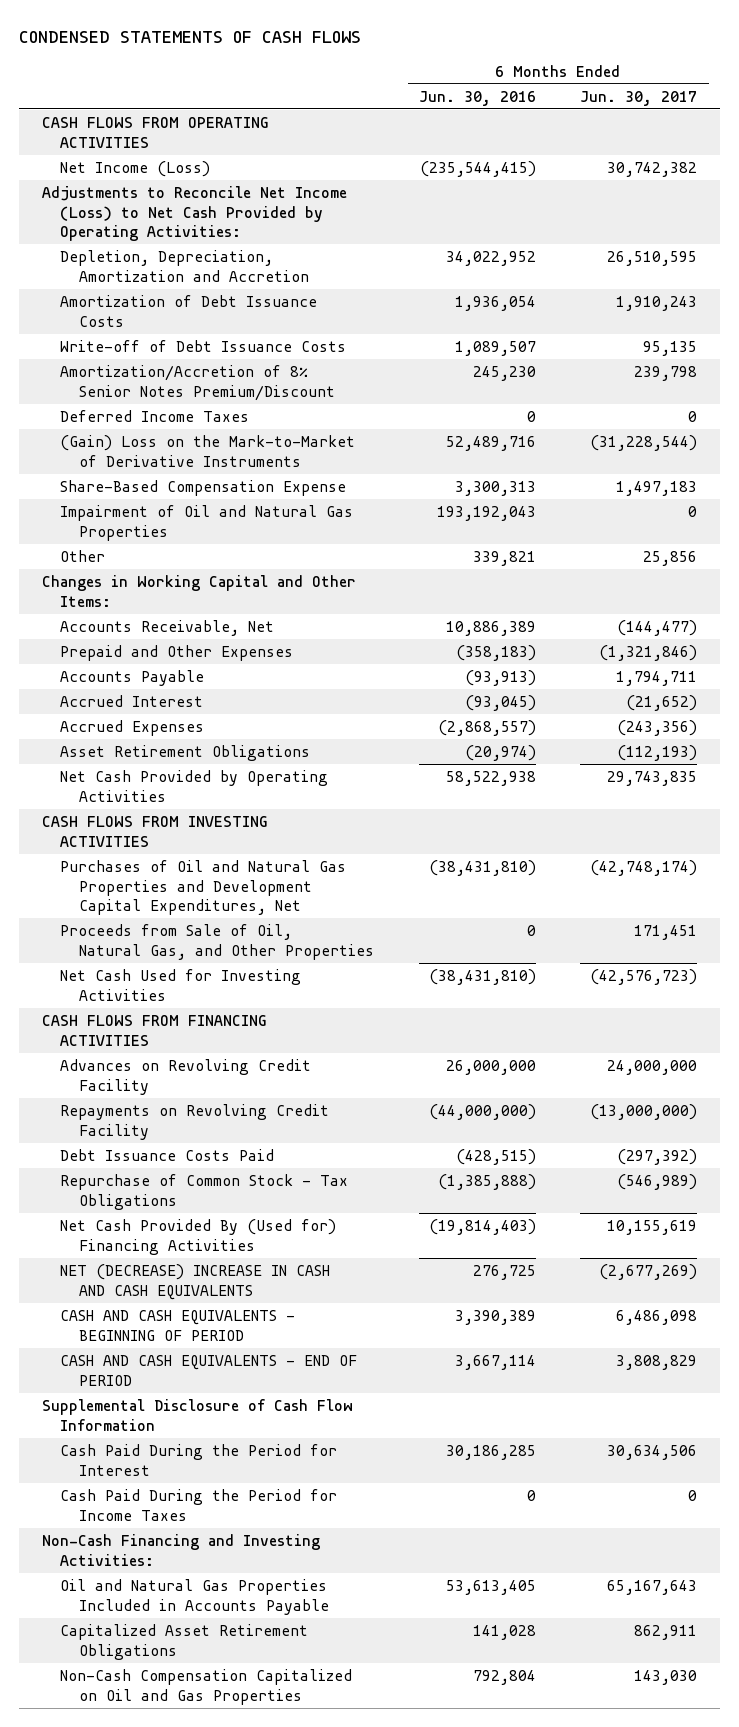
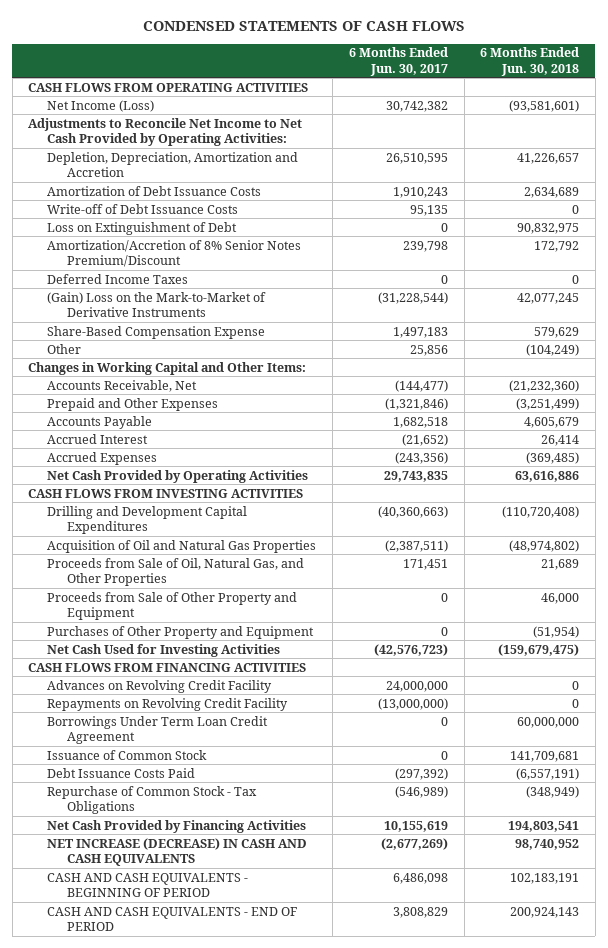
- | 6 Months Ended Jun. 30, 2016 | 6 Months Ended Jun. 30, 2017
+ | 6 Months Ended Jun. 30, 2017 | 6 Months Ended Jun. 30, 2018
- Adjustments to Reconcile Net Income (Loss) to Net Cash Provided by Operating Activities:
+ Adjustments to Reconcile Net Income to Net Cash Provided by Operating Activities:
+ Loss on Extinguishment of Debt | 0 | 90,832,975
- Impairment of Oil and Natural Gas Properties | 193,192,043 | 0
- Accounts Payable | (93,913) | 1,794,711
+ Accounts Payable | 1,682,518 | 4,605,679
- Asset Retirement Obligations | (20,974) | (112,193)
- Purchases of Oil and Natural Gas Properties and Development Capital Expenditures, Net | (38,431,810) | (42,748,174)
+ Drilling and Development Capital Expenditures | (40,360,663) | (110,720,408)
+ Acquisition of Oil and Natural Gas Properties | (2,387,511) | (48,974,802)
+ Proceeds from Sale of Other Property and Equipment | 0 | 46,000
+ Purchases of Other Property and Equipment | 0 | (51,954)
+ Borrowings Under Term Loan Credit Agreement | 0 | 60,000,000
+ Issuance of Common Stock | 0 | 141,709,681
- Net Cash Provided By (Used for) Financing Activities | (19,814,403) | 10,155,619
- NET (DECREASE) INCREASE IN CASH AND CASH EQUIVALENTS | 276,725 | (2,677,269)
+ Net Cash Provided by Financing Activities | 10,155,619 | 194,803,541
+ NET INCREASE (DECREASE) IN CASH AND CASH EQUIVALENTS | (2,677,269) | 98,740,952
- Supplemental Disclosure of Cash Flow Information
- Cash Paid During the Period for Interest | 30,186,285 | 30,634,506
- Cash Paid During the Period for Income Taxes | 0 | 0
- Non-Cash Financing and Investing Activities:
- Oil and Natural Gas Properties Included in Accounts Payable | 53,613,405 | 65,167,643
- Capitalized Asset Retirement Obligations | 141,028 | 862,911
- Non-Cash Compensation Capitalized on Oil and Gas Properties | 792,804 | 143,030

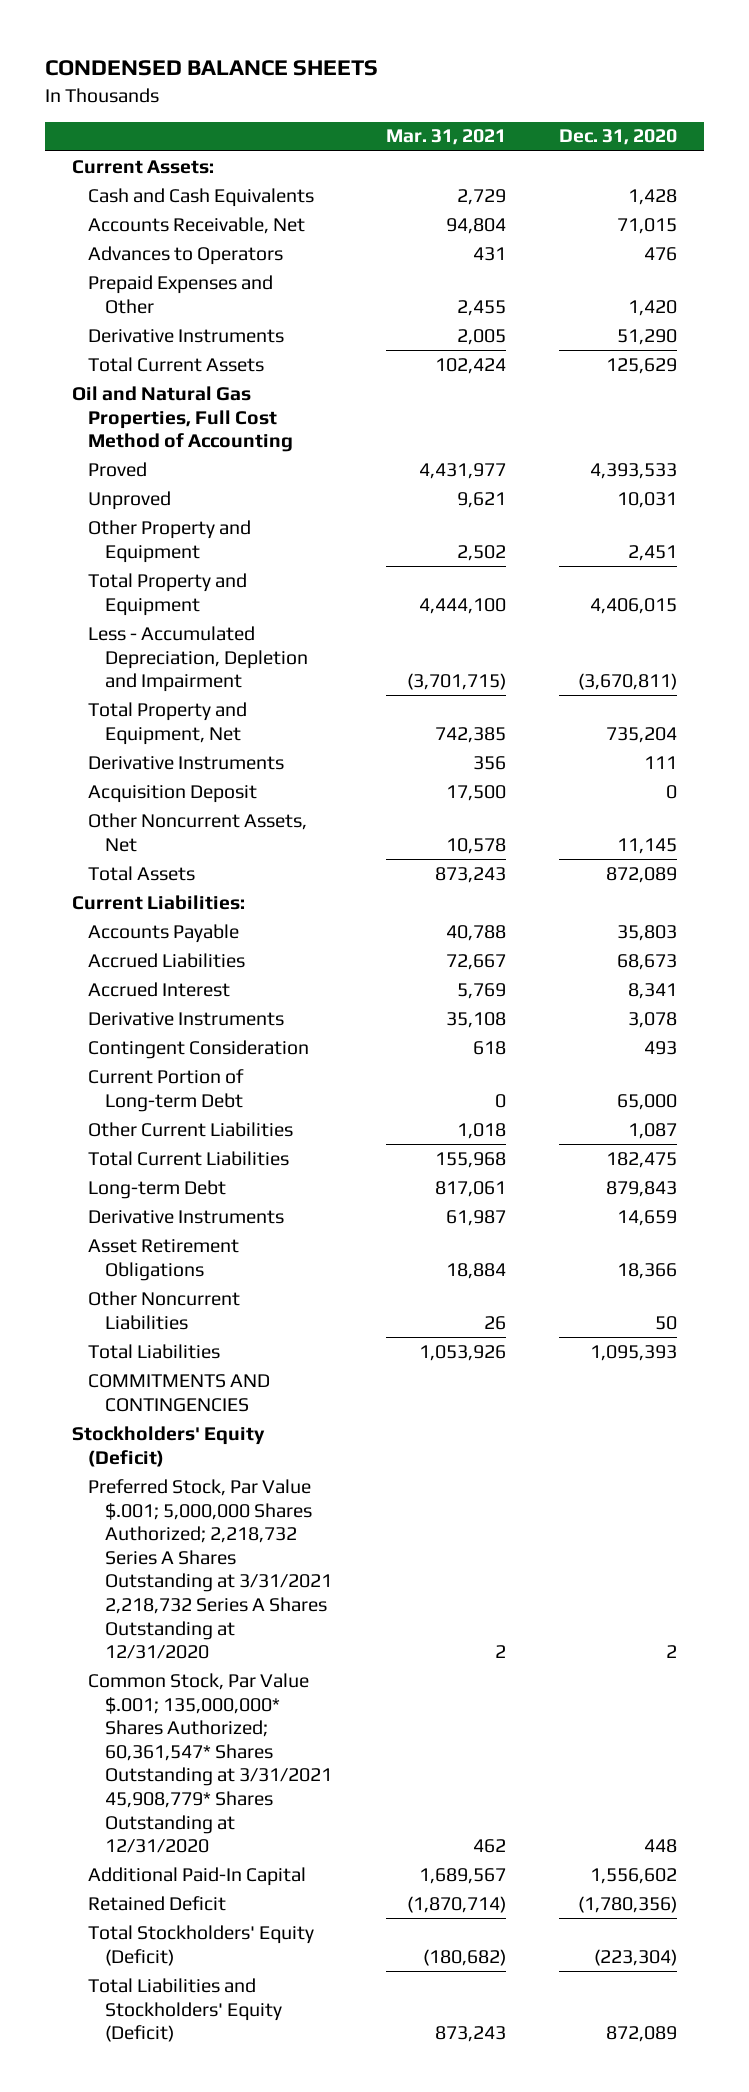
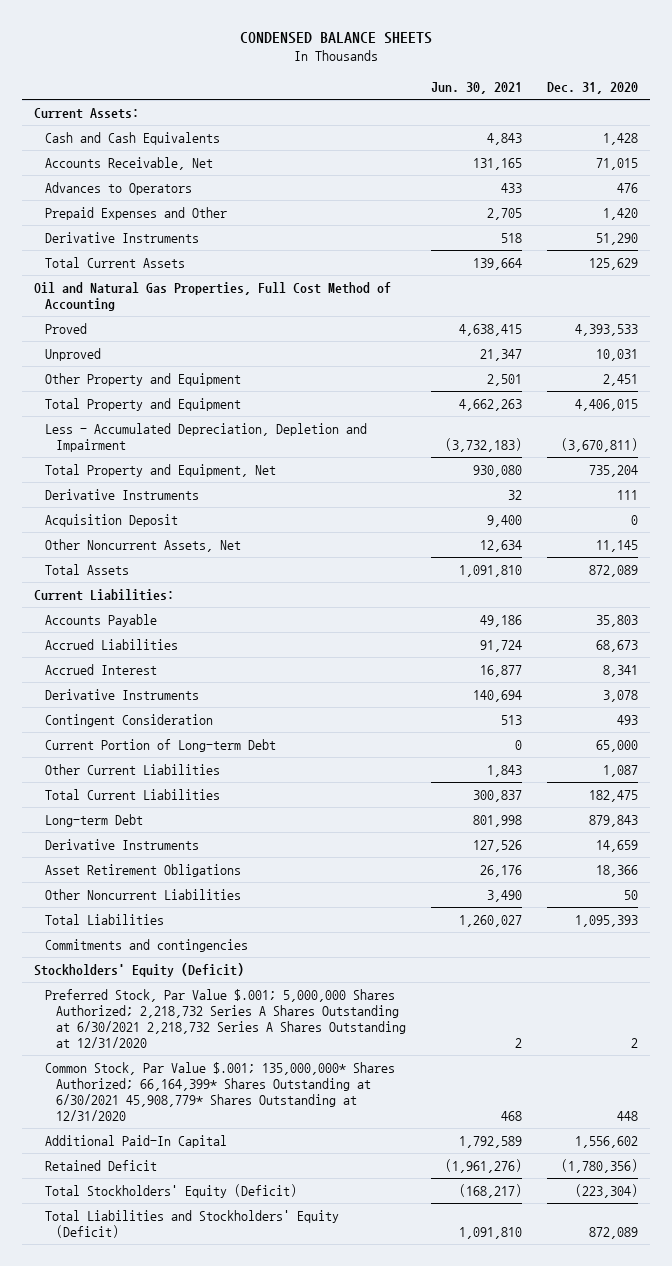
- | Mar. 31, 2021 | Dec. 31, 2020
+ | Jun. 30, 2021 | Dec. 31, 2020
- COMMITMENTS AND CONTINGENCIES
+ Commitments and contingencies
- Preferred Stock, Par Value $.001; 5,000,000 Shares Authorized; 2,218,732 Series A Shares Outstanding at 3/31/2021 2,218,732 Series A Shares Outstanding at 12/31/2020 | 2 | 2
- Common Stock, Par Value $.001; 135,000,000* Shares Authorized; 60,361,547* Shares Outstanding at 3/31/2021 45,908,779* Shares Outstanding at 12/31/2020 | 462 | 448
+ Preferred Stock, Par Value $.001; 5,000,000 Shares Authorized; 2,218,732 Series A Shares Outstanding at 6/30/2021 2,218,732 Series A Shares Outstanding at 12/31/2020 | 2 | 2
+ Common Stock, Par Value $.001; 135,000,000* Shares Authorized; 66,164,399* Shares Outstanding at 6/30/2021 45,908,779* Shares Outstanding at 12/31/2020 | 468 | 448

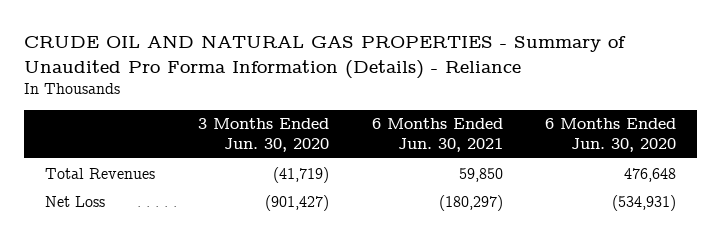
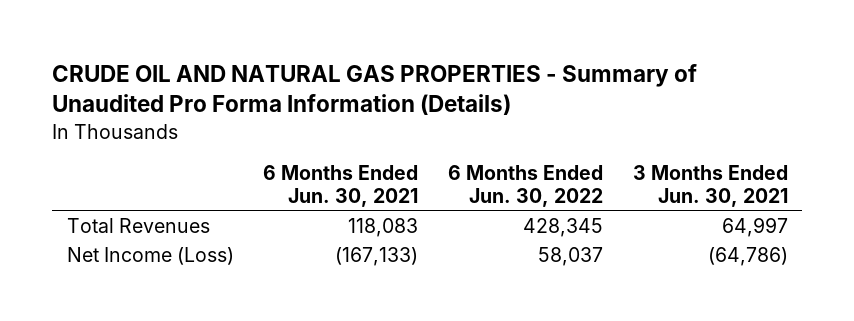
- CRUDE OIL AND NATURAL GAS PROPERTIES - Summary of Unaudited Pro Forma Information (Details) - Reliance
+ CRUDE OIL AND NATURAL GAS PROPERTIES - Summary of Unaudited Pro Forma Information (Details)
- | 3 Months Ended Jun. 30, 2020 | 6 Months Ended Jun. 30, 2021 | 6 Months Ended Jun. 30, 2020
+ | 6 Months Ended Jun. 30, 2021 | 6 Months Ended Jun. 30, 2022 | 3 Months Ended Jun. 30, 2021
- Total Revenues | (41,719) | 59,850 | 476,648
- Net Loss | (901,427) | (180,297) | (534,931)
+ Total Revenues | 118,083 | 428,345 | 64,997
+ Net Income (Loss) | (167,133) | 58,037 | (64,786)

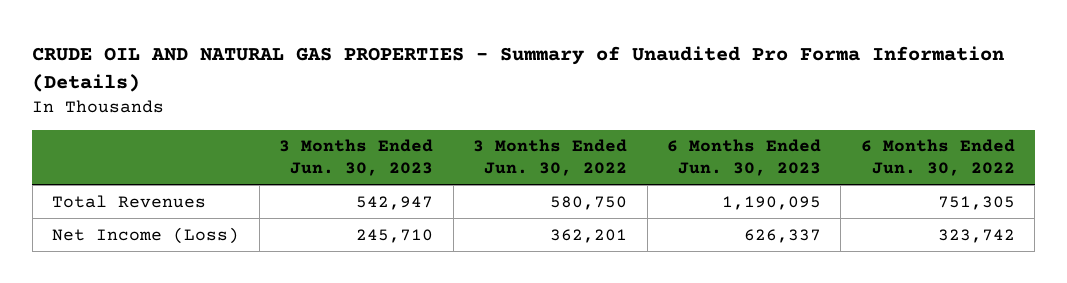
- | 6 Months Ended Jun. 30, 2021 | 6 Months Ended Jun. 30, 2022 | 3 Months Ended Jun. 30, 2021
+ | 3 Months Ended Jun. 30, 2023 | 3 Months Ended Jun. 30, 2022 | 6 Months Ended Jun. 30, 2023 | 6 Months Ended Jun. 30, 2022
- Total Revenues | 118,083 | 428,345 | 64,997
- Net Income (Loss) | (167,133) | 58,037 | (64,786)
+ Total Revenues | 542,947 | 580,750 | 1,190,095 | 751,305
+ Net Income (Loss) | 245,710 | 362,201 | 626,337 | 323,742

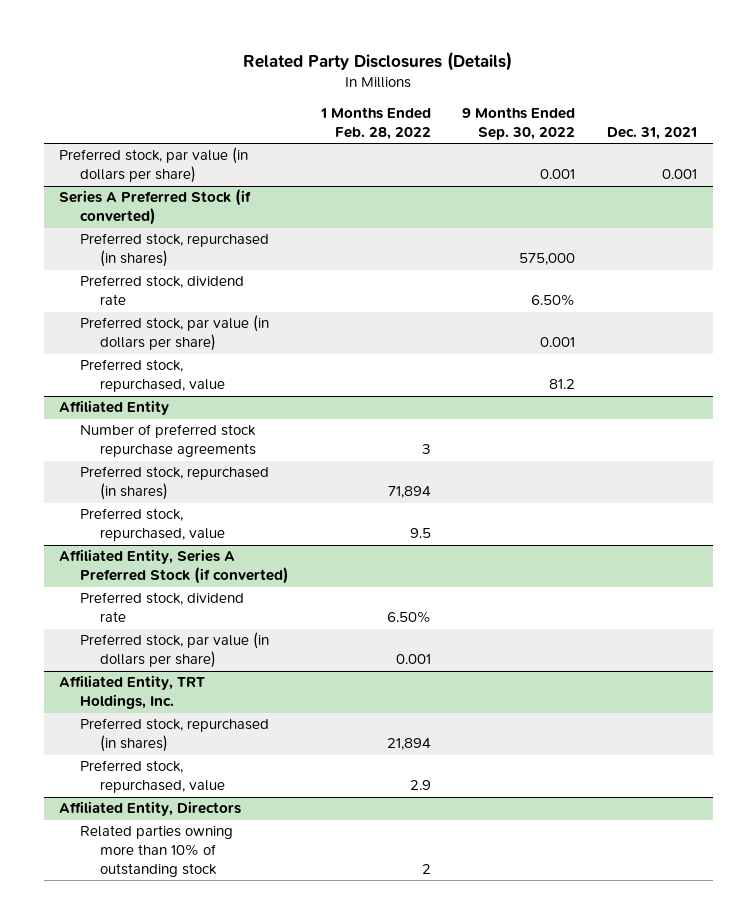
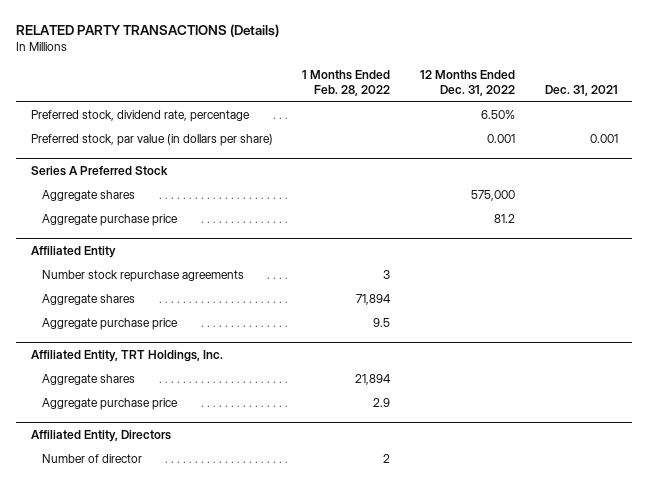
- Related Party Disclosures (Details)
+ RELATED PARTY TRANSACTIONS (Details)
- | 1 Months Ended Feb. 28, 2022 | 9 Months Ended Sep. 30, 2022 | Dec. 31, 2021
+ | 1 Months Ended Feb. 28, 2022 | 12 Months Ended Dec. 31, 2022 | Dec. 31, 2021
+ Preferred stock, dividend rate, percentage | | 6.50% |
- Series A Preferred Stock (if converted)
- Preferred stock, repurchased (in shares) | | 575,000 |
- Preferred stock, dividend rate | | 6.50% |
- Preferred stock, par value (in dollars per share) | | 0.001 |
- Preferred stock, repurchased, value | | 81.2 |
+ Series A Preferred Stock
+ Aggregate shares | | 575,000 |
+ Aggregate purchase price | | 81.2 |
@ Affiliated Entity
- Number of preferred stock repurchase agreements | 3 | |
- Preferred stock, repurchased (in shares) | 71,894 | |
- Preferred stock, repurchased, value | 9.5 | |
- Affiliated Entity, Series A Preferred Stock (if converted)
- Preferred stock, dividend rate | 6.50% | |
- Preferred stock, par value (in dollars per share) | 0.001 | |
@ Affiliated Entity
+ Number stock repurchase agreements | 3 | |
+ Aggregate shares | 71,894 | |
+ Aggregate purchase price | 9.5 | |
@ Affiliated Entity, TRT Holdings, Inc.
- Preferred stock, repurchased (in shares) | 21,894 | |
- Preferred stock, repurchased, value | 2.9 | |
+ Aggregate shares | 21,894 | |
+ Aggregate purchase price | 2.9 | |
@ Affiliated Entity, Directors
- Related parties owning more than 10% of outstanding stock | 2 | |
+ Number of director | 2 | |

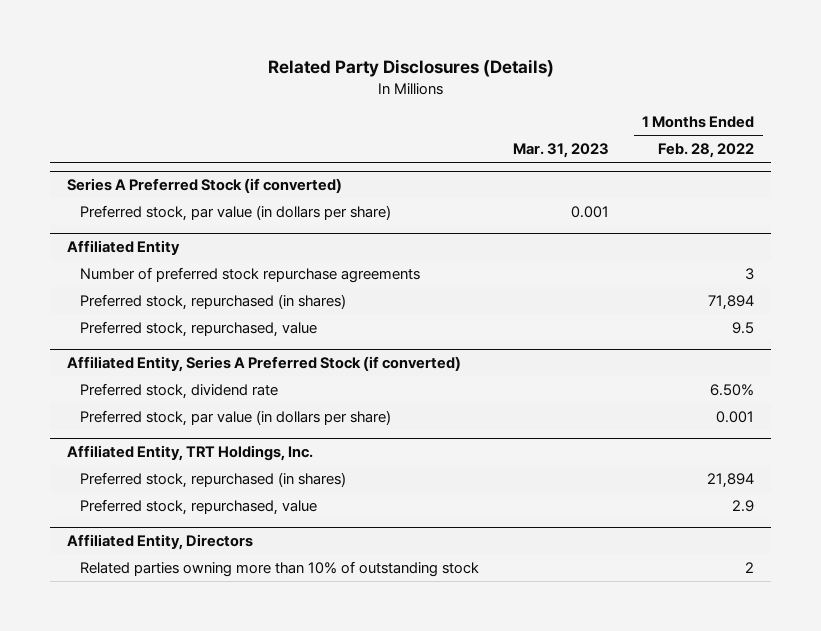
- RELATED PARTY TRANSACTIONS (Details)
+ Related Party Disclosures (Details)
- | 1 Months Ended Feb. 28, 2022 | 12 Months Ended Dec. 31, 2022 | Dec. 31, 2021
+ | Mar. 31, 2023 | 1 Months Ended Feb. 28, 2022
- Preferred stock, dividend rate, percentage | | 6.50% |
+ Series A Preferred Stock (if converted)
- Series A Preferred Stock
- Aggregate shares | | 575,000 |
- Aggregate purchase price | | 81.2 |
@ Affiliated Entity
- Number stock repurchase agreements | 3 | |
- Aggregate shares | 71,894 | |
- Aggregate purchase price | 9.5 | |
+ Number of preferred stock repurchase agreements | | 3
+ Preferred stock, repurchased (in shares) | | 71,894
+ Preferred stock, repurchased, value | | 9.5
+ Affiliated Entity, Series A Preferred Stock (if converted)
+ Preferred stock, dividend rate | | 6.50%
+ Preferred stock, par value (in dollars per share) | | 0.001
@ Affiliated Entity, TRT Holdings, Inc.
- Aggregate shares | 21,894 | |
- Aggregate purchase price | 2.9 | |
+ Preferred stock, repurchased (in shares) | | 21,894
+ Preferred stock, repurchased, value | | 2.9
@ Affiliated Entity, Directors
- Number of director | 2 | |
+ Related parties owning more than 10% of outstanding stock | | 2

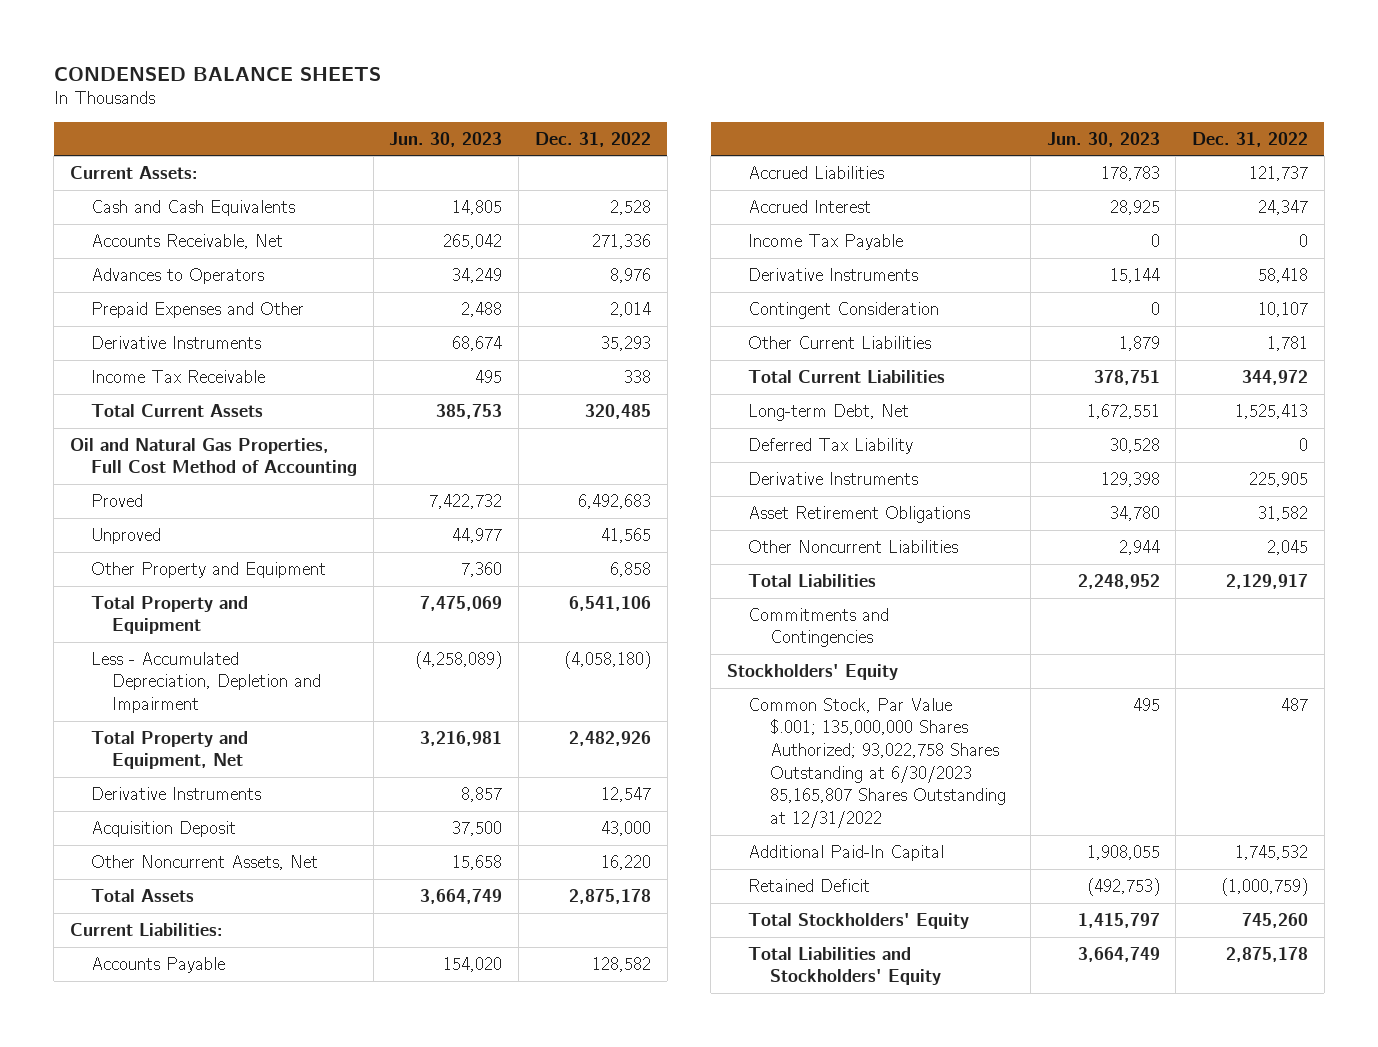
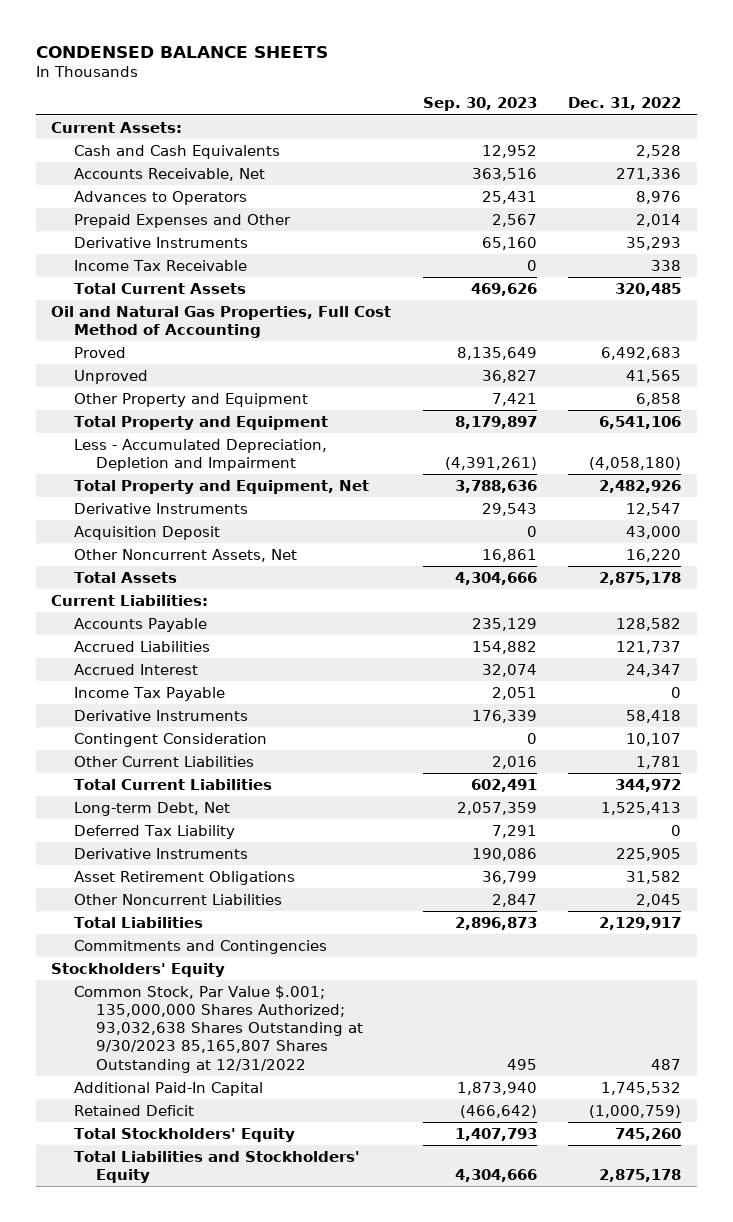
- | Jun. 30, 2023 | Dec. 31, 2022
+ | Sep. 30, 2023 | Dec. 31, 2022
- Common Stock, Par Value $.001; 135,000,000 Shares Authorized; 93,022,758 Shares Outstanding at 6/30/2023 85,165,807 Shares Outstanding at 12/31/2022 | 495 | 487
+ Common Stock, Par Value $.001; 135,000,000 Shares Authorized; 93,032,638 Shares Outstanding at 9/30/2023 85,165,807 Shares Outstanding at 12/31/2022 | 495 | 487

